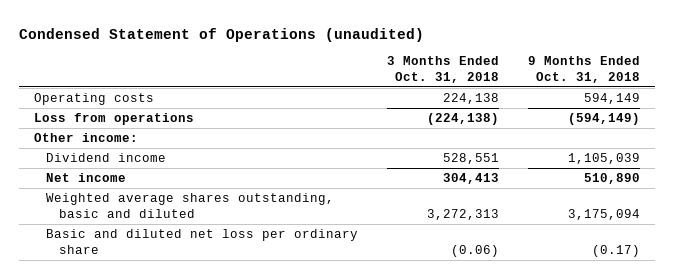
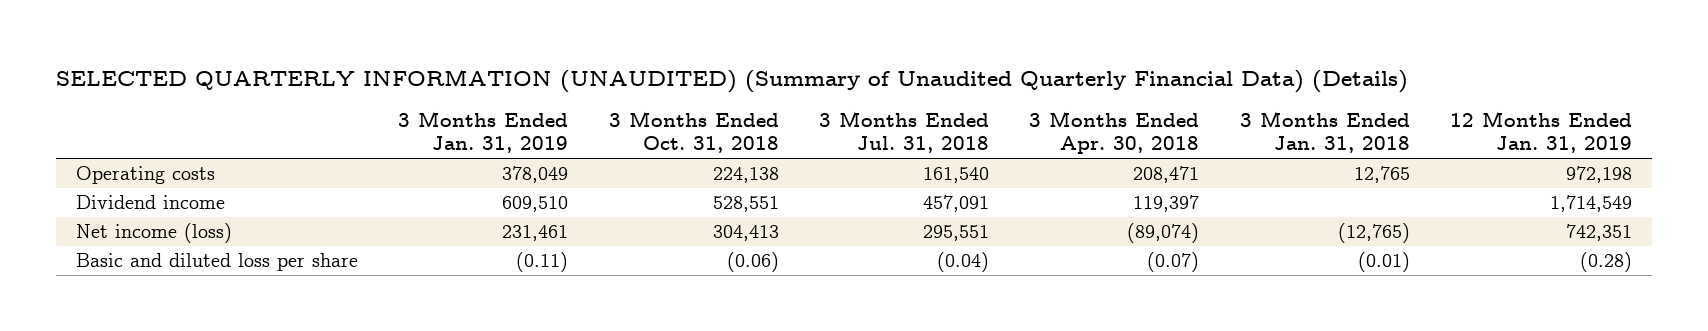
- Condensed Statement of Operations (unaudited)
+ SELECTED QUARTERLY INFORMATION (UNAUDITED) (Summary of Unaudited Quarterly Financial Data) (Details)
- | 3 Months Ended Oct. 31, 2018 | 9 Months Ended Oct. 31, 2018
+ | 3 Months Ended Jan. 31, 2019 | 3 Months Ended Oct. 31, 2018 | 3 Months Ended Jul. 31, 2018 | 3 Months Ended Apr. 30, 2018 | 3 Months Ended Jan. 31, 2018 | 12 Months Ended Jan. 31, 2019
- Loss from operations | (224,138) | (594,149)
- Other income:
- Net income | 304,413 | 510,890
- Weighted average shares outstanding, basic and diluted | 3,272,313 | 3,175,094
- Basic and diluted net loss per ordinary share | (0.06) | (0.17)
+ Net income (loss) | 231,461 | 304,413 | 295,551 | (89,074) | (12,765) | 742,351
+ Basic and diluted loss per share | (0.11) | (0.06) | (0.04) | (0.07) | (0.01) | (0.28)

